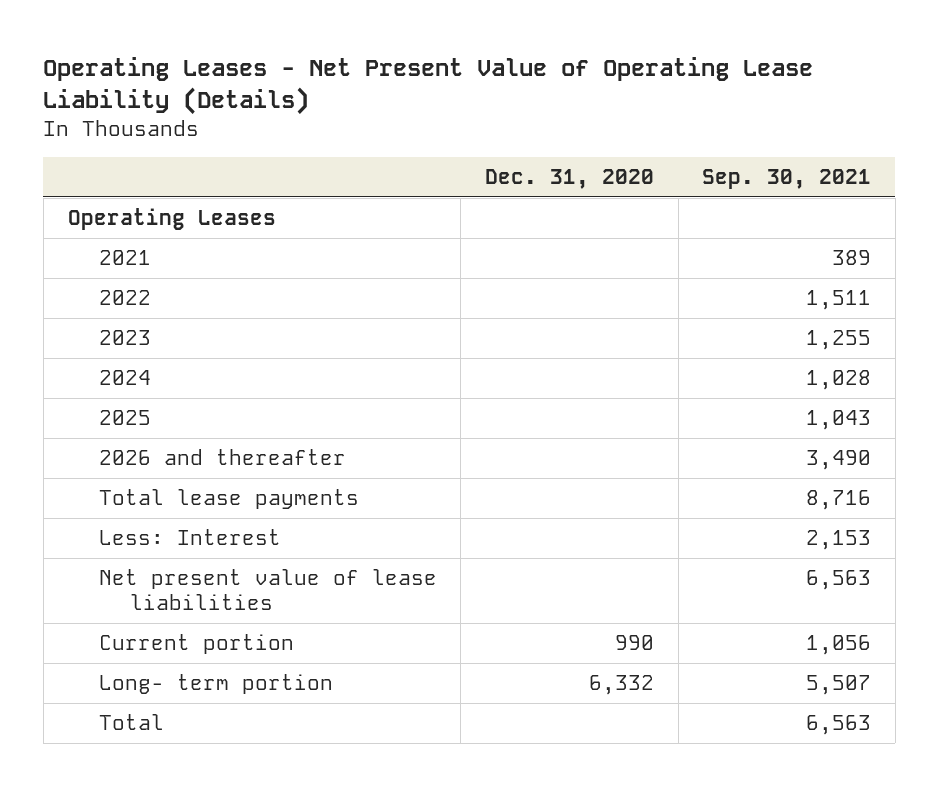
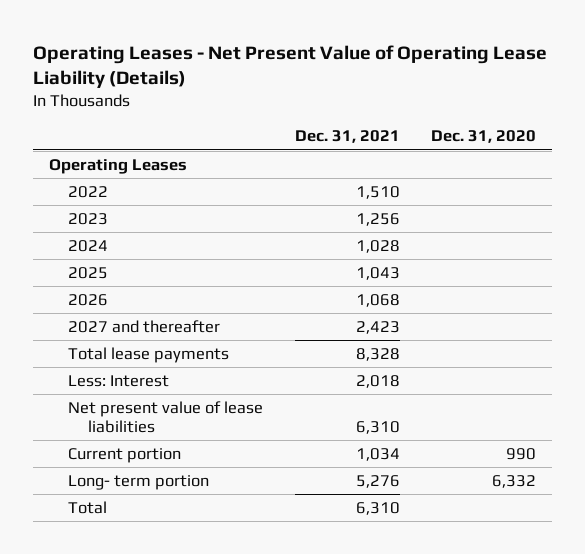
- | Dec. 31, 2020 | Sep. 30, 2021
+ | Dec. 31, 2021 | Dec. 31, 2020
- 2021 | | 389
- 2026 and thereafter | | 3,490
+ 2026 | 1,068 |
+ 2027 and thereafter | 2,423 |

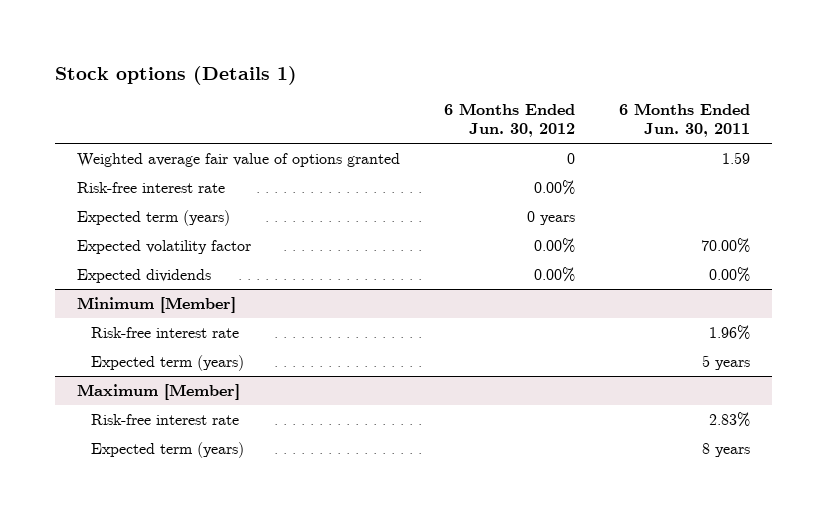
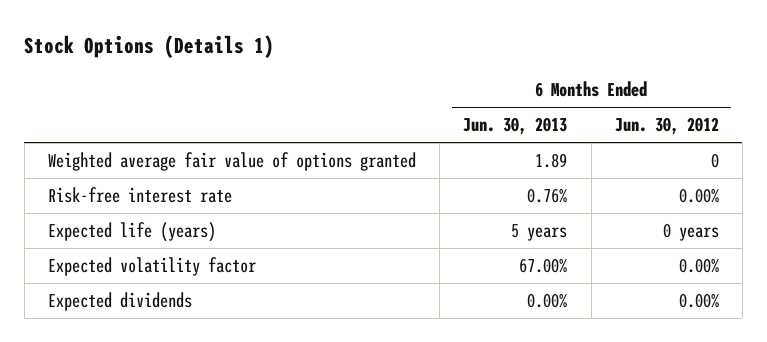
- Stock options (Details 1)
+ Stock Options (Details 1)
- | 6 Months Ended Jun. 30, 2012 | 6 Months Ended Jun. 30, 2011
+ | 6 Months Ended Jun. 30, 2013 | 6 Months Ended Jun. 30, 2012
- Expected term (years) | 0 years |
+ Expected life (years) | 5 years | 0 years
- Minimum [Member]
- Risk-free interest rate | | 1.96%
- Expected term (years) | | 5 years
- Maximum [Member]
- Risk-free interest rate | | 2.83%
- Expected term (years) | | 8 years

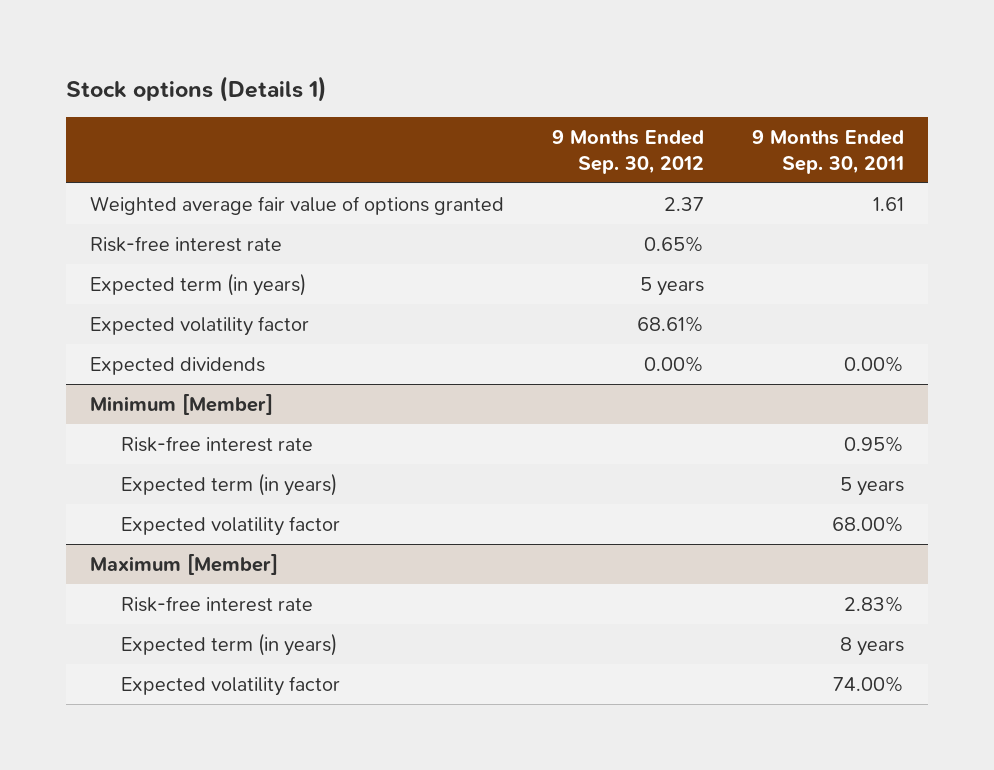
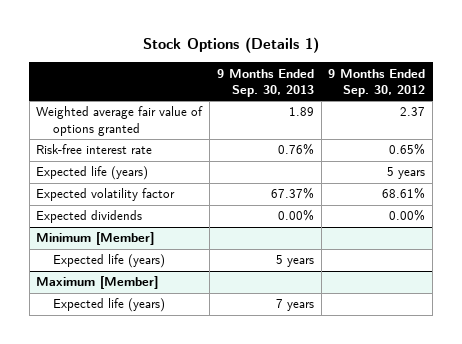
- Stock options (Details 1)
+ Stock Options (Details 1)
- | 9 Months Ended Sep. 30, 2012 | 9 Months Ended Sep. 30, 2011
+ | 9 Months Ended Sep. 30, 2013 | 9 Months Ended Sep. 30, 2012
- Expected term (in years) | 5 years |
+ Expected life (years) | | 5 years
@ Minimum [Member]
- Risk-free interest rate | | 0.95%
- Expected term (in years) | | 5 years
- Expected volatility factor | | 68.00%
+ Expected life (years) | 5 years |
@ Maximum [Member]
- Risk-free interest rate | | 2.83%
- Expected term (in years) | | 8 years
- Expected volatility factor | | 74.00%
+ Expected life (years) | 7 years |

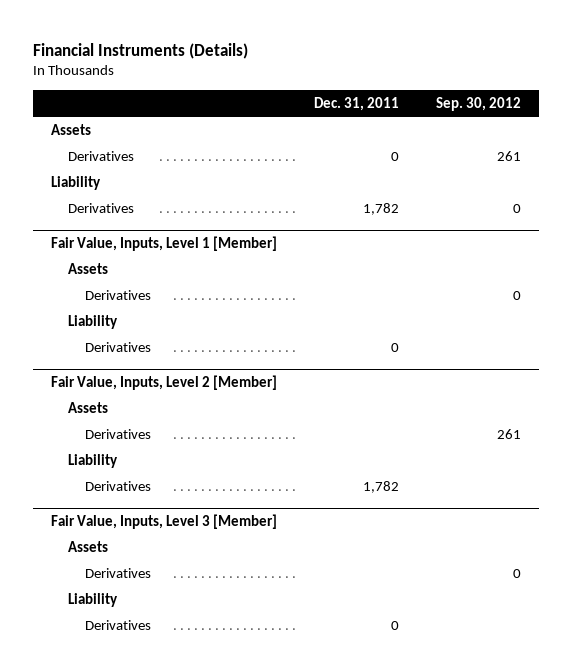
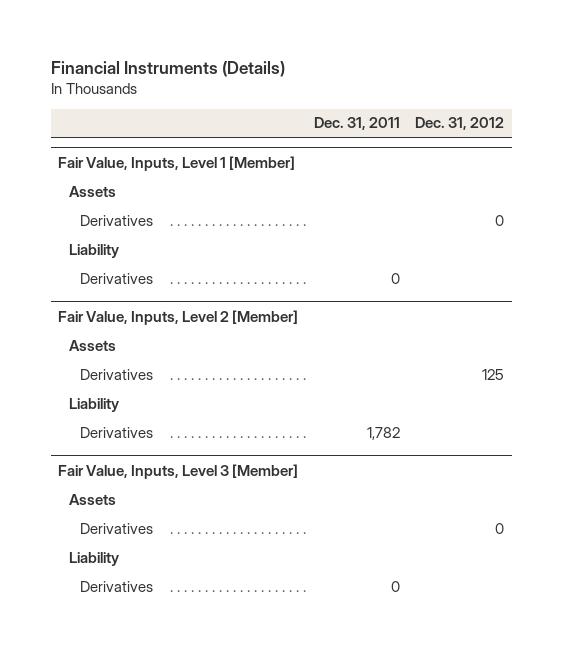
- | Dec. 31, 2011 | Sep. 30, 2012
+ | Dec. 31, 2011 | Dec. 31, 2012
- Assets
- Derivatives | 0 | 261
- Liability
- Derivatives | 1,782 | 0

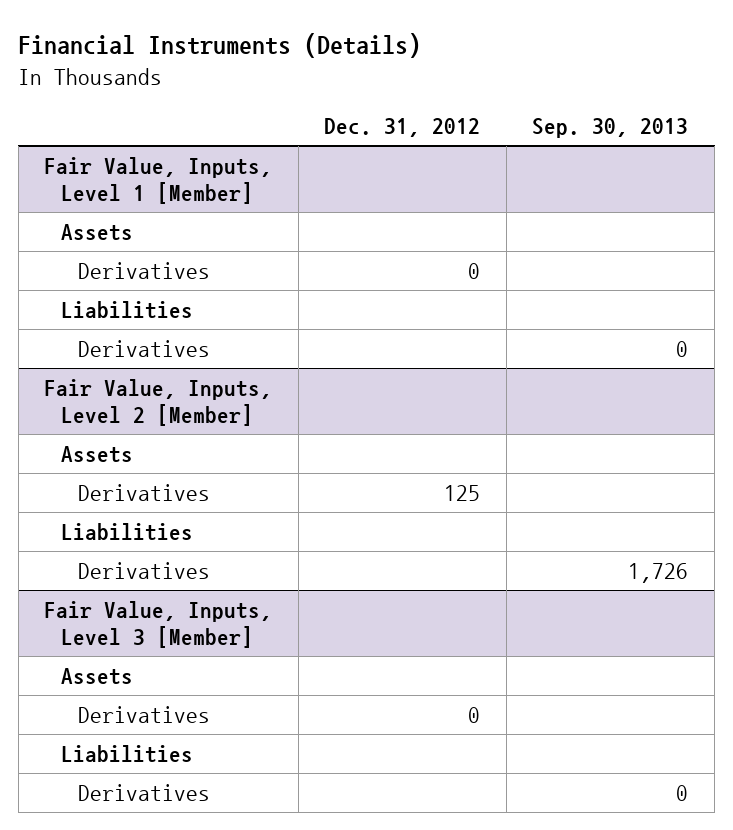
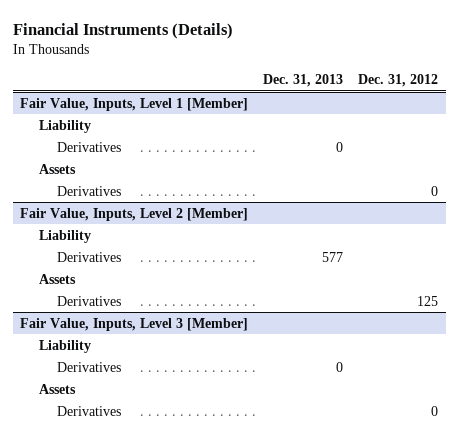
- | Dec. 31, 2012 | Sep. 30, 2013
+ | Dec. 31, 2013 | Dec. 31, 2012
@ Fair Value, Inputs, Level 1 [Member]
+ Liability
moved up: Derivatives | 0 |
- Liabilities
@ Fair Value, Inputs, Level 2 [Member]
+ Liability
moved up: Derivatives | 577 |
- Liabilities
@ Fair Value, Inputs, Level 3 [Member]
+ Liability
moved up: Derivatives | 0 |
- Liabilities

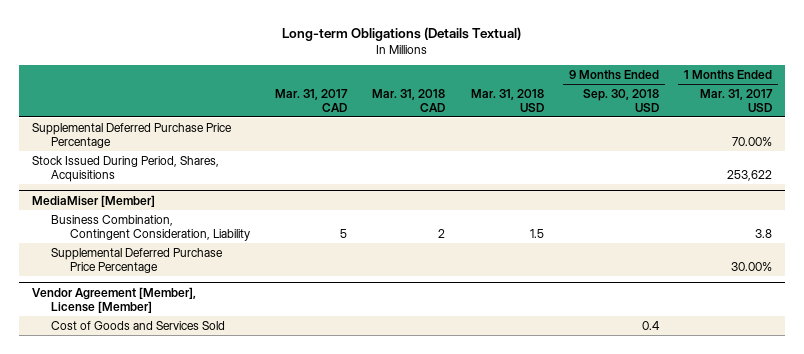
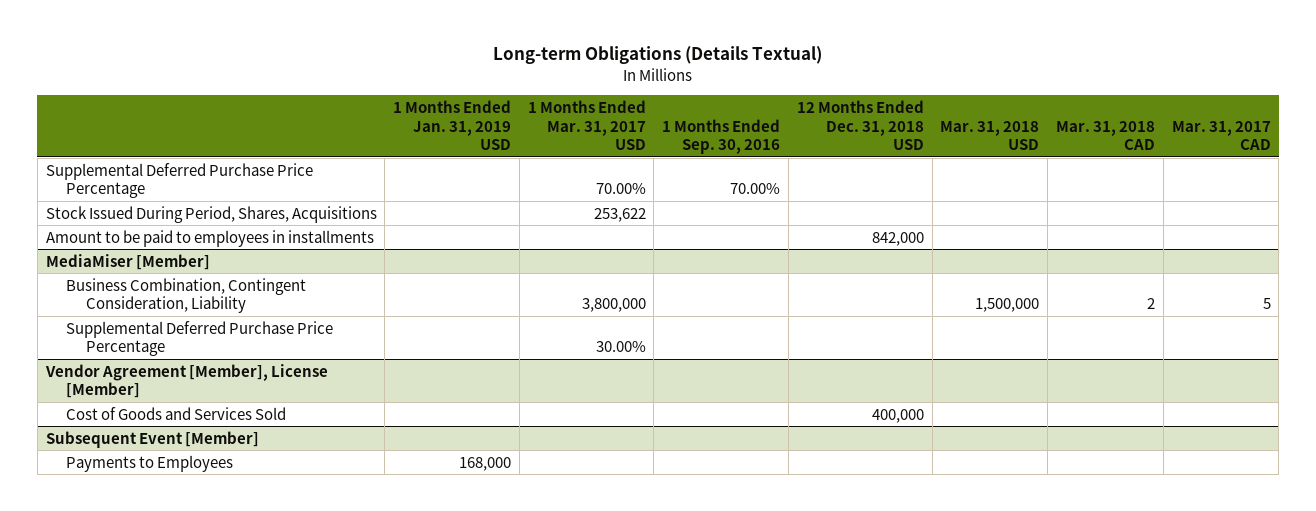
- | Mar. 31, 2017 CAD | Mar. 31, 2018 CAD | Mar. 31, 2018 USD | 9 Months Ended Sep. 30, 2018 USD | 1 Months Ended Mar. 31, 2017 USD
+ | 1 Months Ended Jan. 31, 2019 USD | 1 Months Ended Mar. 31, 2017 USD | 1 Months Ended Sep. 30, 2016 | 12 Months Ended Dec. 31, 2018 USD | Mar. 31, 2018 USD | Mar. 31, 2018 CAD | Mar. 31, 2017 CAD
+ Amount to be paid to employees in installments | | | | 842,000 | | |
@ MediaMiser [Member]
- Business Combination, Contingent Consideration, Liability | 5 | 2 | 1.5 | | 3.8
+ Business Combination, Contingent Consideration, Liability | | 3,800,000 | | | 1,500,000 | 2 | 5
+ Subsequent Event [Member]
+ Payments to Employees | 168,000 | | | | | |

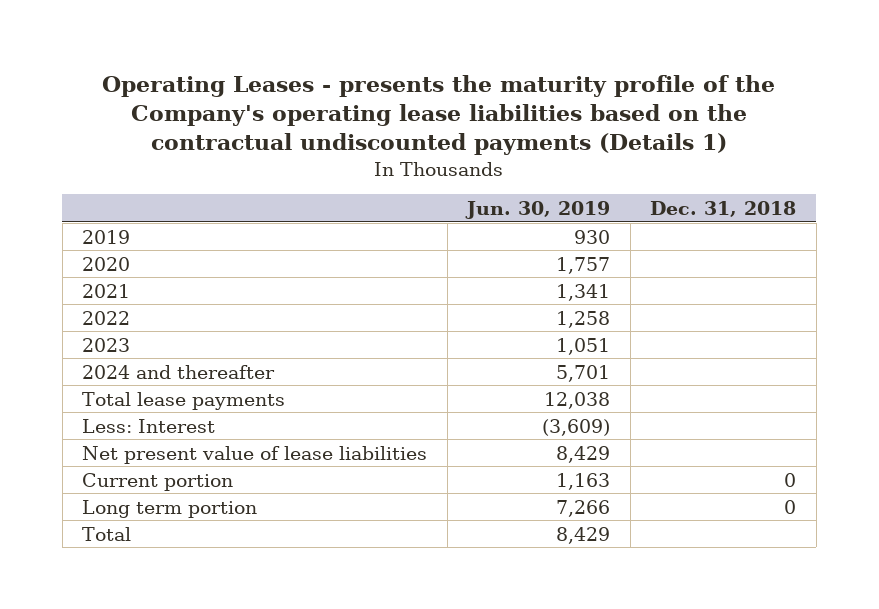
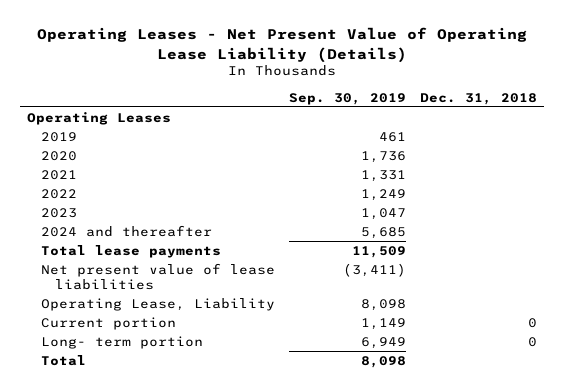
- Operating Leases - presents the maturity profile of the Company's operating lease liabilities based on the contractual undiscounted payments (Details 1)
+ Operating Leases - Net Present Value of Operating Lease Liability (Details)
- | Jun. 30, 2019 | Dec. 31, 2018
+ | Sep. 30, 2019 | Dec. 31, 2018
+ Operating Leases
- Less: Interest | (3,609) |
+ Operating Lease, Liability | 8,098 |
- Long term portion | 7,266 | 0
+ Long- term portion | 6,949 | 0

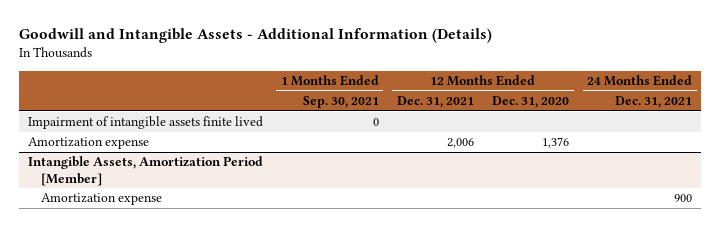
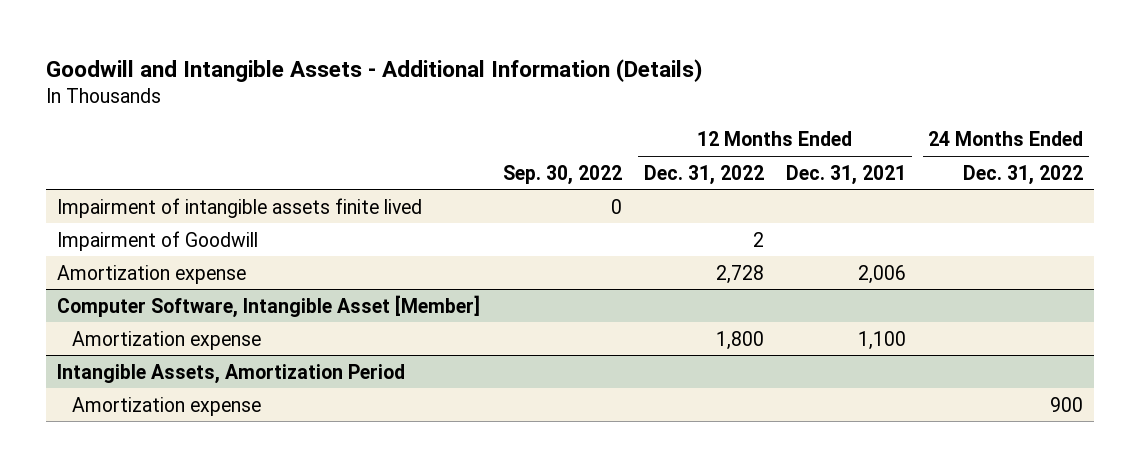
- | 1 Months Ended Sep. 30, 2021 | 12 Months Ended Dec. 31, 2021 | 12 Months Ended Dec. 31, 2020 | 24 Months Ended Dec. 31, 2021
+ | Sep. 30, 2022 | 12 Months Ended Dec. 31, 2022 | 12 Months Ended Dec. 31, 2021 | 24 Months Ended Dec. 31, 2022
+ Impairment of Goodwill | | 2 | |
- Intangible Assets, Amortization Period [Member]
+ Computer Software, Intangible Asset [Member]
+ Amortization expense | | 1,800 | 1,100 |
+ Intangible Assets, Amortization Period

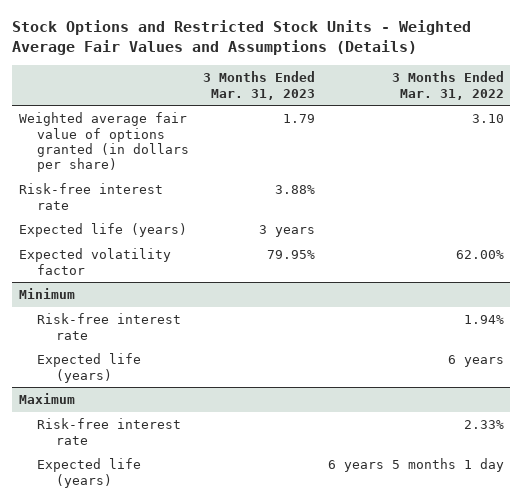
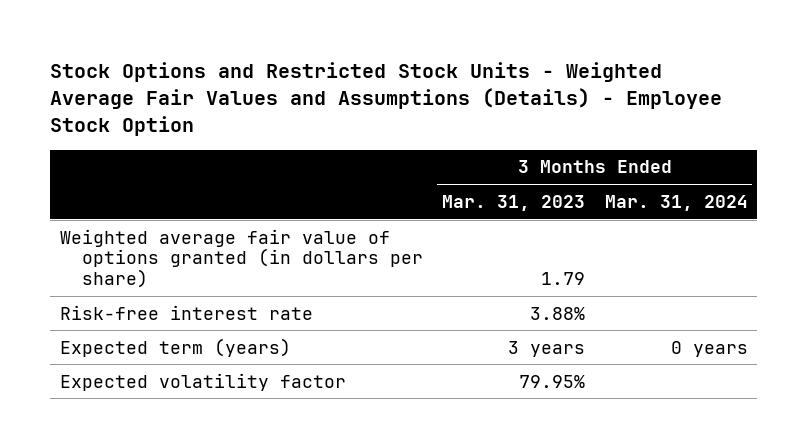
- Stock Options and Restricted Stock Units - Weighted Average Fair Values and Assumptions (Details)
+ Stock Options and Restricted Stock Units - Weighted Average Fair Values and Assumptions (Details) - Employee Stock Option
- | 3 Months Ended Mar. 31, 2023 | 3 Months Ended Mar. 31, 2022
+ | 3 Months Ended Mar. 31, 2023 | 3 Months Ended Mar. 31, 2024
- Expected life (years) | 3 years |
+ Expected term (years) | 3 years | 0 years
- Minimum
- Risk-free interest rate | | 1.94%
- Expected life (years) | | 6 years
- Maximum
- Risk-free interest rate | | 2.33%
- Expected life (years) | | 6 years 5 months 1 day

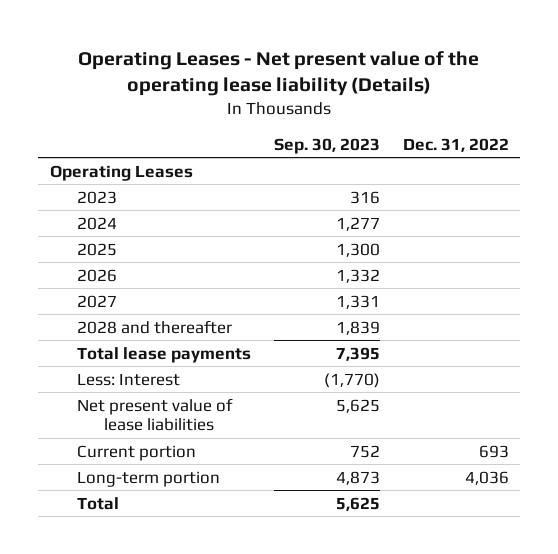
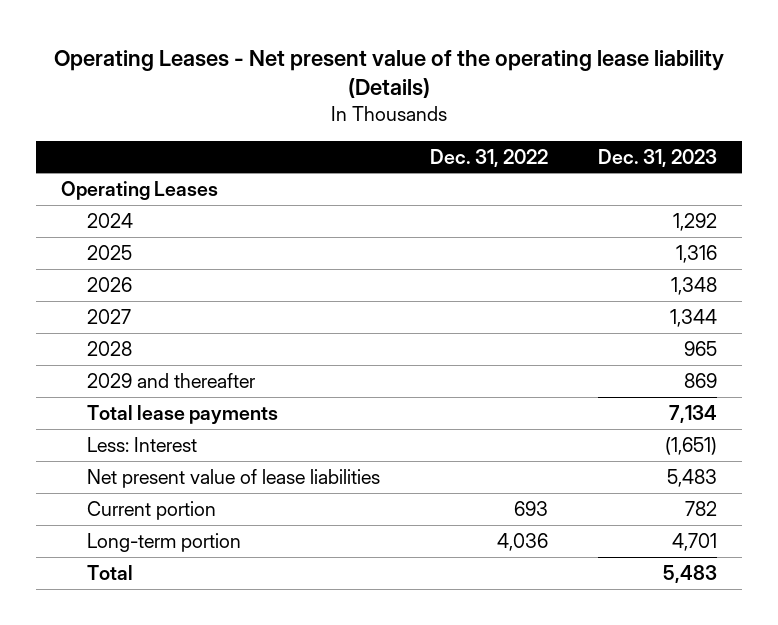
- | Sep. 30, 2023 | Dec. 31, 2022
+ | Dec. 31, 2022 | Dec. 31, 2023
- 2023 | 316 |
- 2028 and thereafter | 1,839 |
+ 2028 | | 965
+ 2029 and thereafter | | 869

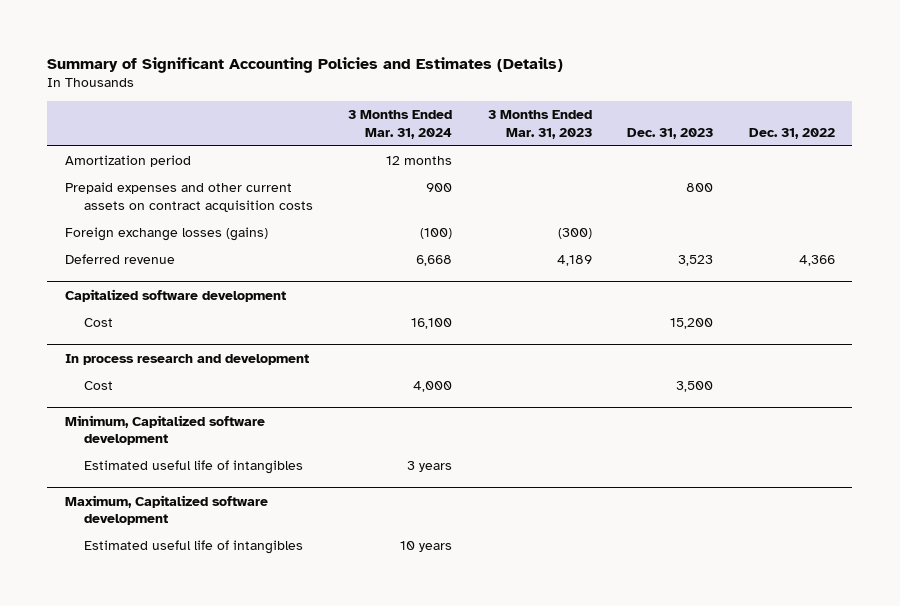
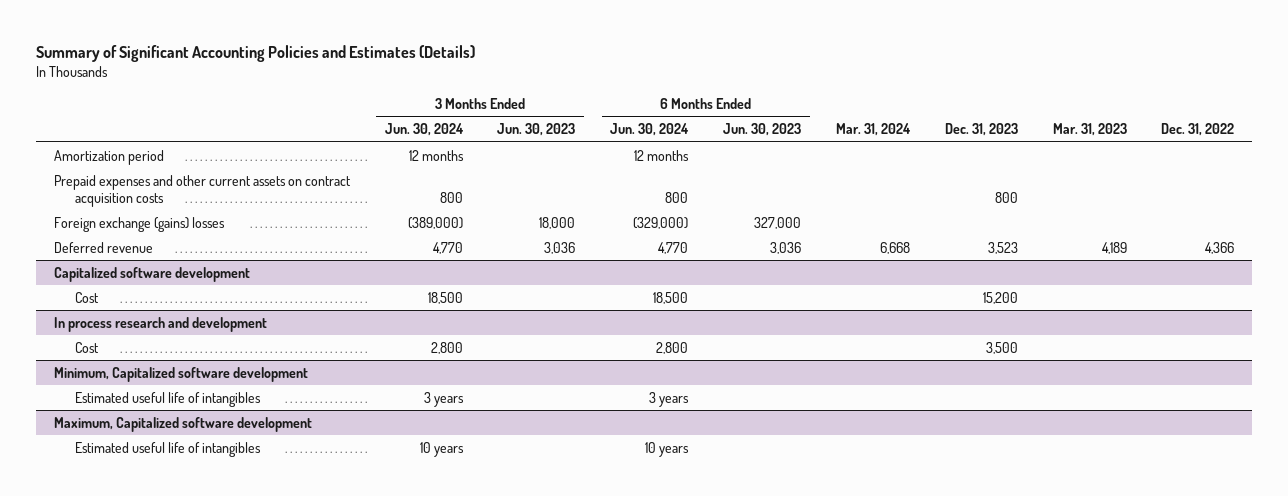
- | 3 Months Ended Mar. 31, 2024 | 3 Months Ended Mar. 31, 2023 | Dec. 31, 2023 | Dec. 31, 2022
+ | 3 Months Ended Jun. 30, 2024 | 3 Months Ended Jun. 30, 2023 | 6 Months Ended Jun. 30, 2024 | 6 Months Ended Jun. 30, 2023 | Mar. 31, 2024 | Dec. 31, 2023 | Mar. 31, 2023 | Dec. 31, 2022
- Foreign exchange losses (gains) | (100) | (300) | |
+ Foreign exchange (gains) losses | (389,000) | 18,000 | (329,000) | 327,000 | | | |

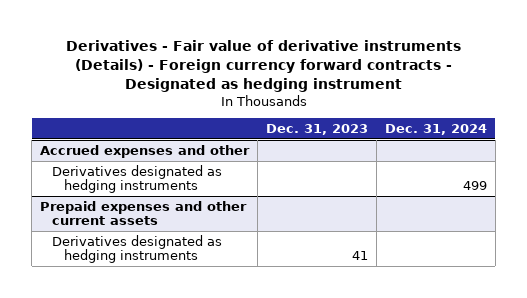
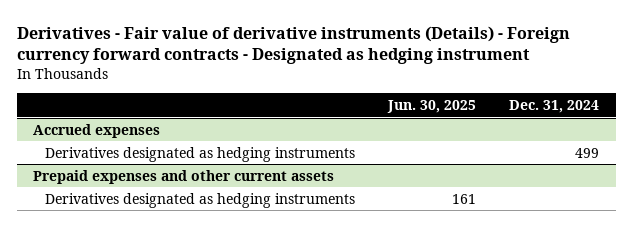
- | Dec. 31, 2023 | Dec. 31, 2024
+ | Jun. 30, 2025 | Dec. 31, 2024
- Accrued expenses and other
+ Accrued expenses

